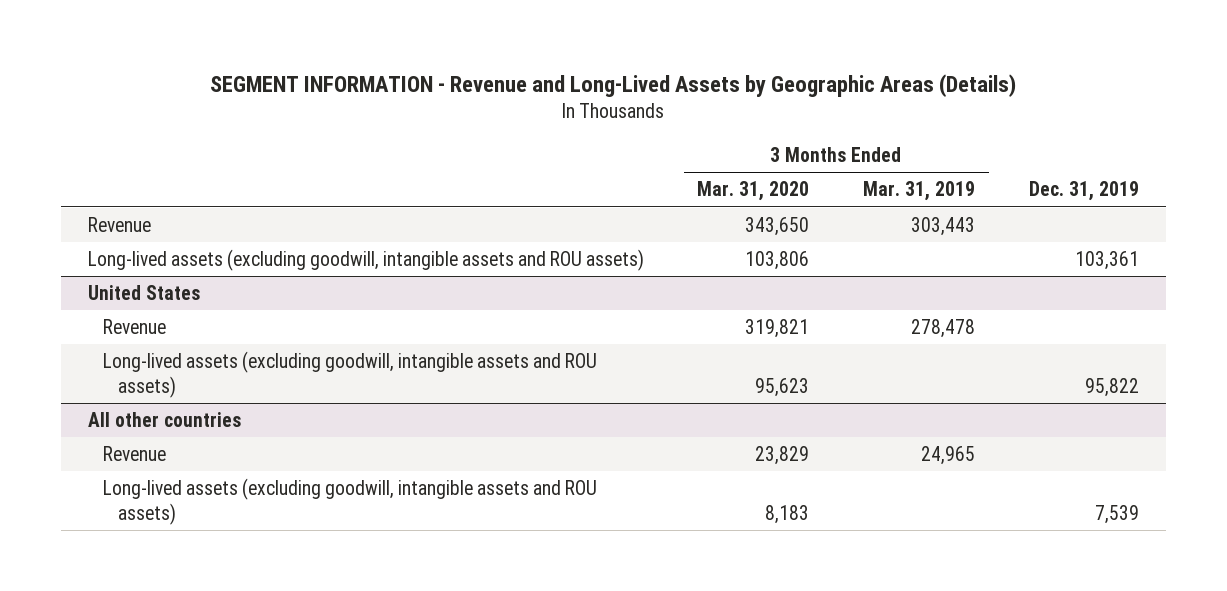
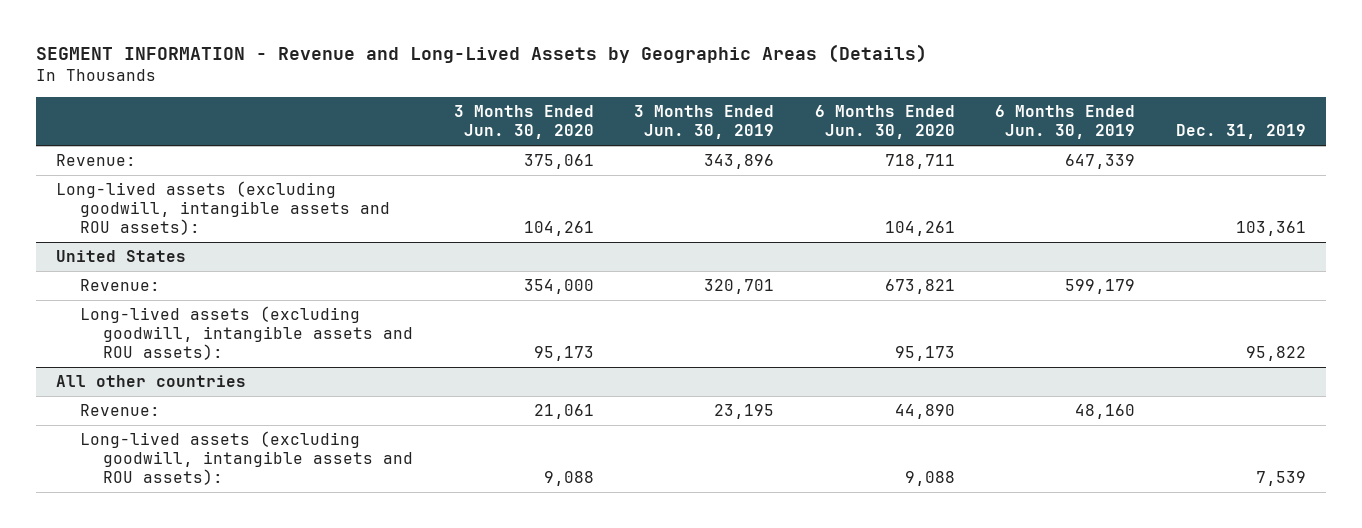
- | 3 Months Ended Mar. 31, 2020 | 3 Months Ended Mar. 31, 2019 | Dec. 31, 2019
+ | 3 Months Ended Jun. 30, 2020 | 3 Months Ended Jun. 30, 2019 | 6 Months Ended Jun. 30, 2020 | 6 Months Ended Jun. 30, 2019 | Dec. 31, 2019
- Revenue | 343,650 | 303,443 |
- Long-lived assets (excluding goodwill, intangible assets and ROU assets) | 103,806 | | 103,361
+ Revenue: | 375,061 | 343,896 | 718,711 | 647,339 |
+ Long-lived assets (excluding goodwill, intangible assets and ROU assets): | 104,261 | | 104,261 | | 103,361
@ United States
- Revenue | 319,821 | 278,478 |
- Long-lived assets (excluding goodwill, intangible assets and ROU assets) | 95,623 | | 95,822
+ Revenue: | 354,000 | 320,701 | 673,821 | 599,179 |
+ Long-lived assets (excluding goodwill, intangible assets and ROU assets): | 95,173 | | 95,173 | | 95,822
@ All other countries
- Revenue | 23,829 | 24,965 |
- Long-lived assets (excluding goodwill, intangible assets and ROU assets) | 8,183 | | 7,539
+ Revenue: | 21,061 | 23,195 | 44,890 | 48,160 |
+ Long-lived assets (excluding goodwill, intangible assets and ROU assets): | 9,088 | | 9,088 | | 7,539

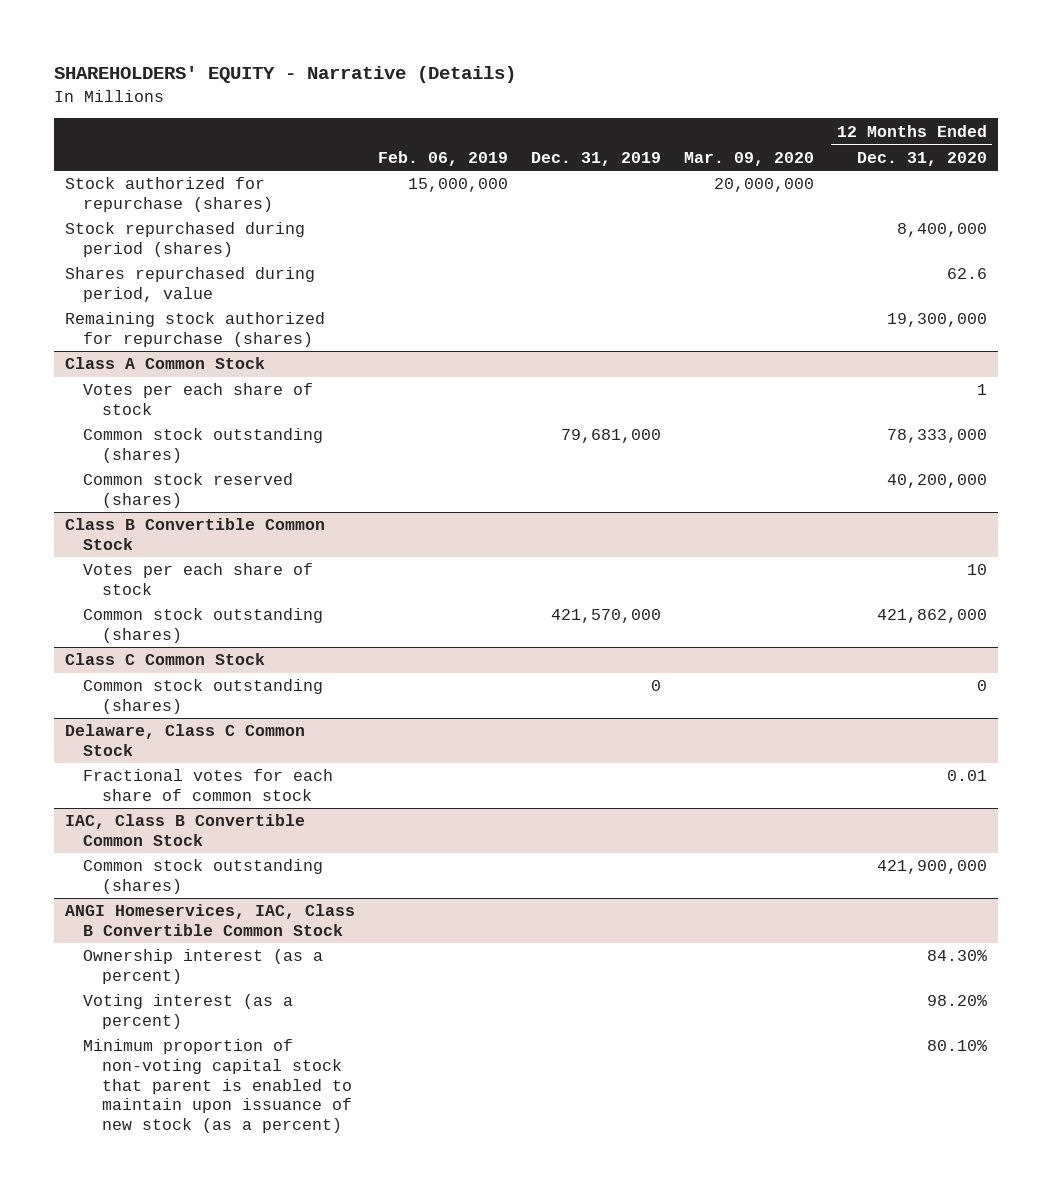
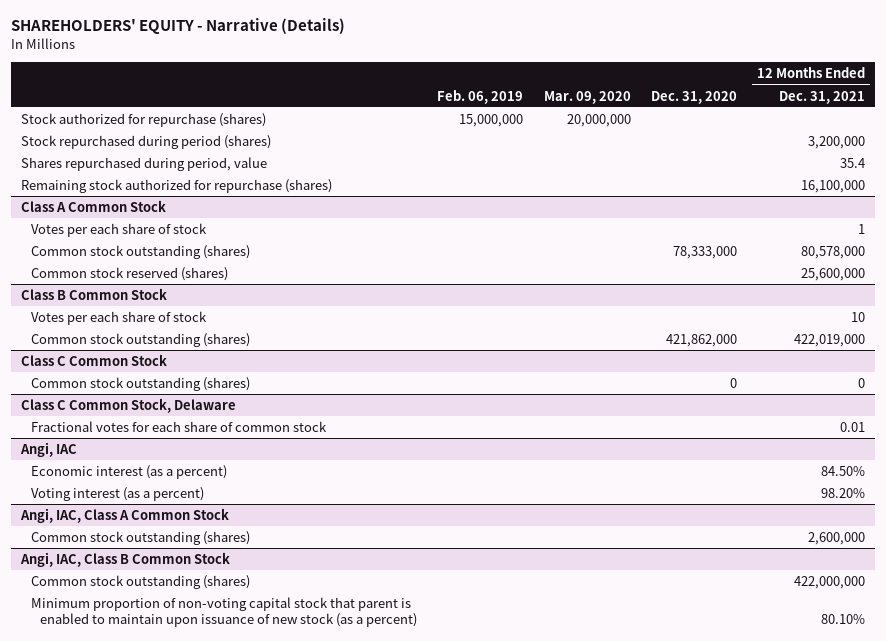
- | Feb. 06, 2019 | Dec. 31, 2019 | Mar. 09, 2020 | 12 Months Ended Dec. 31, 2020
+ | Feb. 06, 2019 | Mar. 09, 2020 | Dec. 31, 2020 | 12 Months Ended Dec. 31, 2021
- Class B Convertible Common Stock
+ Class B Common Stock
- Delaware, Class C Common Stock
+ Class C Common Stock, Delaware
- IAC, Class B Convertible Common Stock
+ Angi, IAC
+ Economic interest (as a percent) | | | | 84.50%
+ Voting interest (as a percent) | | | | 98.20%
+ Angi, IAC, Class A Common Stock
- ANGI Homeservices, IAC, Class B Convertible Common Stock
- Ownership interest (as a percent) | | | | 84.30%
- Voting interest (as a percent) | | | | 98.20%
+ Angi, IAC, Class B Common Stock
+ Common stock outstanding (shares) | | | | 422,000,000

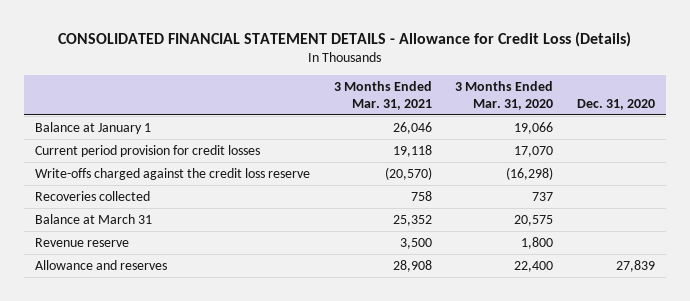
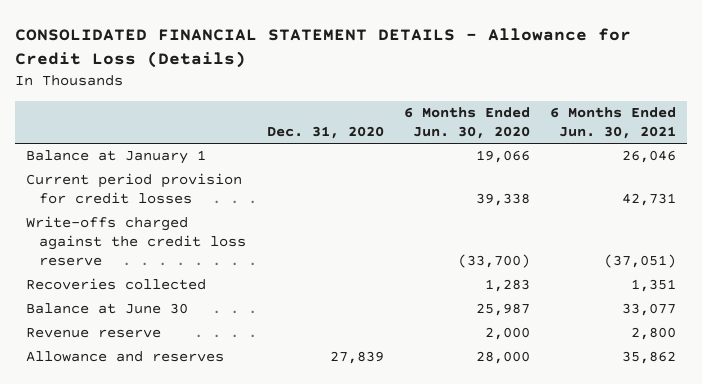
- | 3 Months Ended Mar. 31, 2021 | 3 Months Ended Mar. 31, 2020 | Dec. 31, 2020
+ | Dec. 31, 2020 | 6 Months Ended Jun. 30, 2020 | 6 Months Ended Jun. 30, 2021
- Balance at March 31 | 25,352 | 20,575 |
+ Balance at June 30 | | 25,987 | 33,077

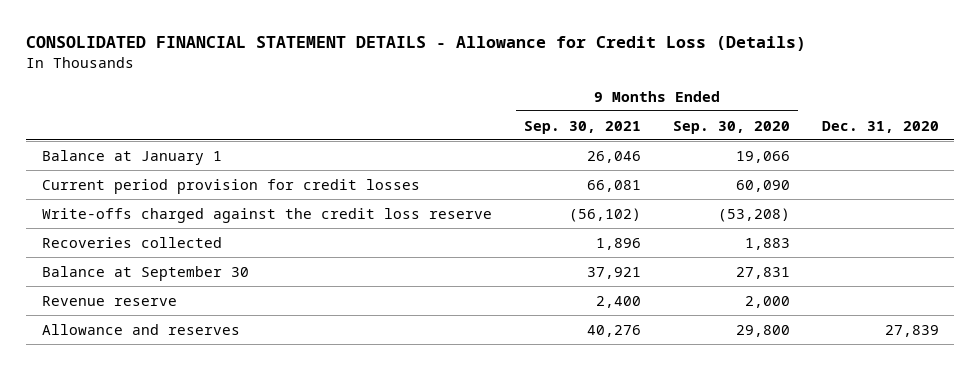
- | Dec. 31, 2020 | 6 Months Ended Jun. 30, 2020 | 6 Months Ended Jun. 30, 2021
+ | 9 Months Ended Sep. 30, 2021 | 9 Months Ended Sep. 30, 2020 | Dec. 31, 2020
- Balance at June 30 | | 25,987 | 33,077
+ Balance at September 30 | 37,921 | 27,831 |

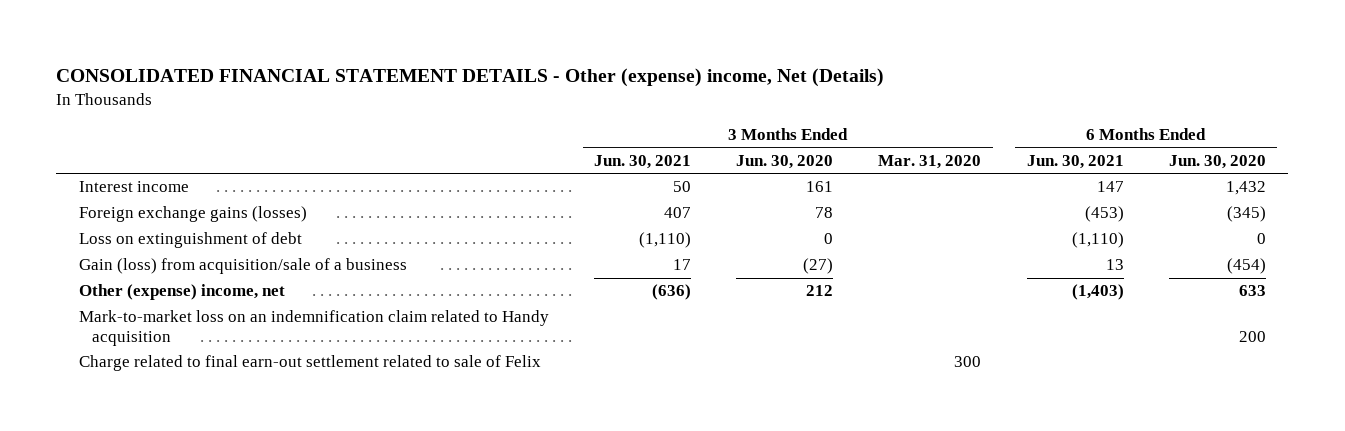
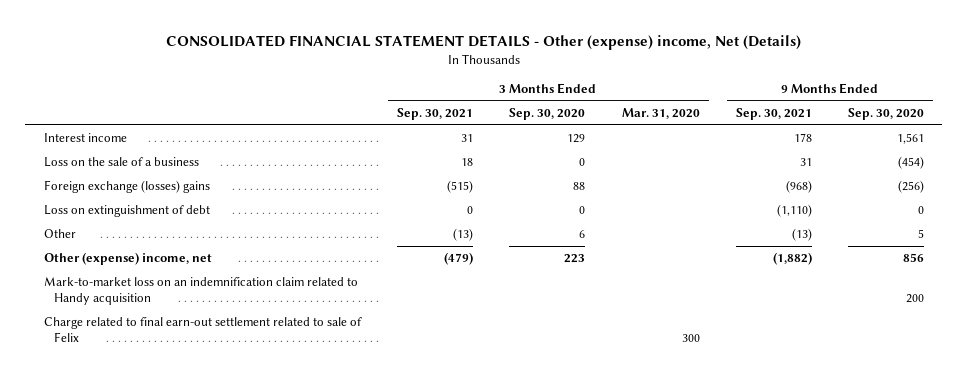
- | 3 Months Ended Jun. 30, 2021 | 3 Months Ended Jun. 30, 2020 | 3 Months Ended Mar. 31, 2020 | 6 Months Ended Jun. 30, 2021 | 6 Months Ended Jun. 30, 2020
+ | 3 Months Ended Sep. 30, 2021 | 3 Months Ended Sep. 30, 2020 | 3 Months Ended Mar. 31, 2020 | 9 Months Ended Sep. 30, 2021 | 9 Months Ended Sep. 30, 2020
- Foreign exchange gains (losses) | 407 | 78 | | (453) | (345)
+ Loss on the sale of a business | 18 | 0 | | 31 | (454)
+ Foreign exchange (losses) gains | (515) | 88 | | (968) | (256)
- Gain (loss) from acquisition/sale of a business | 17 | (27) | | 13 | (454)
+ Other | (13) | 6 | | (13) | 5

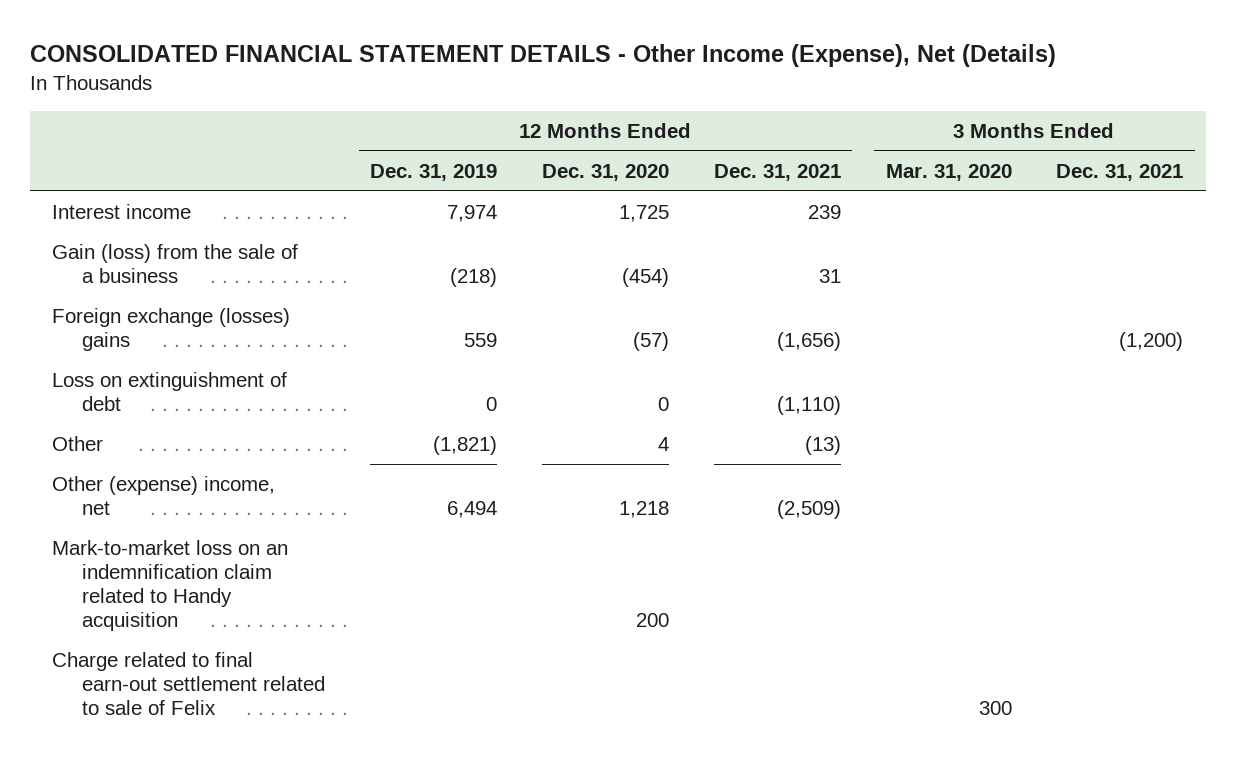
- CONSOLIDATED FINANCIAL STATEMENT DETAILS - Other (expense) income, Net (Details)
+ CONSOLIDATED FINANCIAL STATEMENT DETAILS - Other Income (Expense), Net (Details)
- | 3 Months Ended Sep. 30, 2021 | 3 Months Ended Sep. 30, 2020 | 3 Months Ended Mar. 31, 2020 | 9 Months Ended Sep. 30, 2021 | 9 Months Ended Sep. 30, 2020
+ | 12 Months Ended Dec. 31, 2019 | 12 Months Ended Dec. 31, 2020 | 12 Months Ended Dec. 31, 2021 | 3 Months Ended Mar. 31, 2020 | 3 Months Ended Dec. 31, 2021
- Loss on the sale of a business | 18 | 0 | | 31 | (454)
+ Gain (loss) from the sale of a business | (218) | (454) | 31 | |

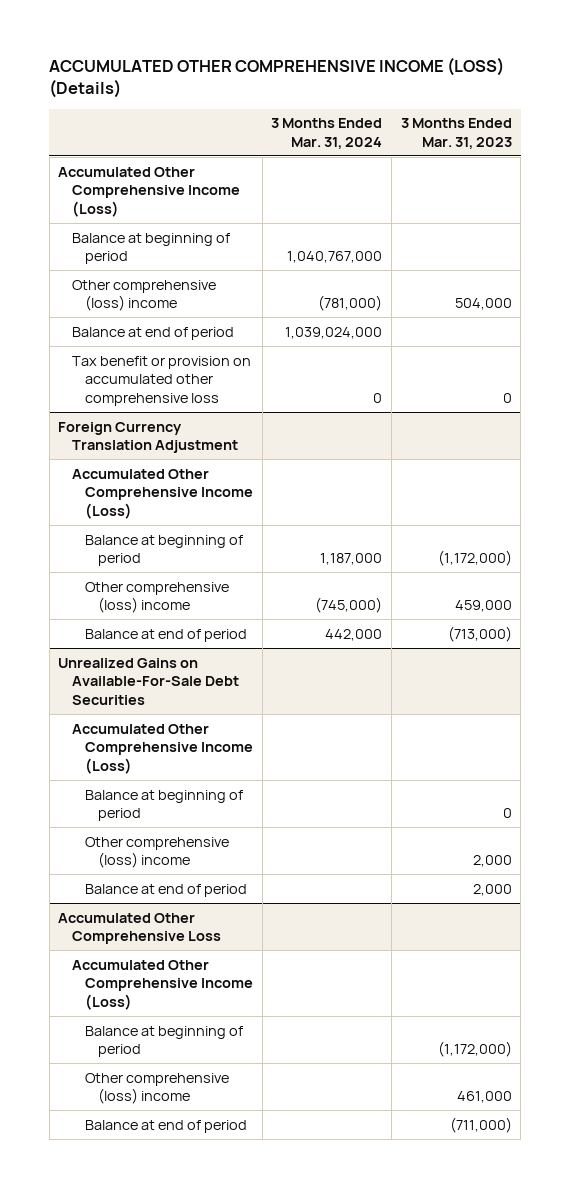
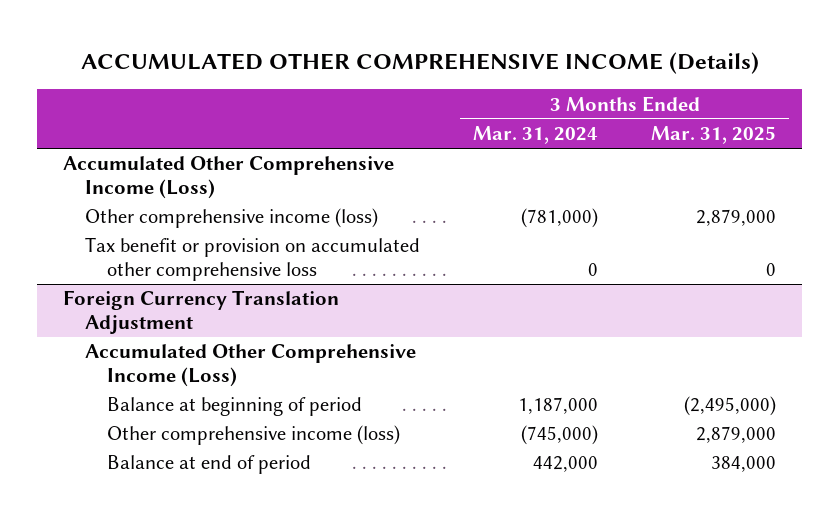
- ACCUMULATED OTHER COMPREHENSIVE INCOME (LOSS) (Details)
+ ACCUMULATED OTHER COMPREHENSIVE INCOME (Details)
- | 3 Months Ended Mar. 31, 2024 | 3 Months Ended Mar. 31, 2023
+ | 3 Months Ended Mar. 31, 2024 | 3 Months Ended Mar. 31, 2025
- Balance at beginning of period | 1,040,767,000 |
- Other comprehensive (loss) income | (781,000) | 504,000
- Balance at end of period | 1,039,024,000 |
+ Other comprehensive income (loss) | (781,000) | 2,879,000
@ Foreign Currency Translation Adjustment
- Other comprehensive (loss) income | (745,000) | 459,000
+ Other comprehensive income (loss) | (745,000) | 2,879,000
- Unrealized Gains on Available-For-Sale Debt Securities
- Accumulated Other Comprehensive Income (Loss)
- Balance at beginning of period | | 0
- Other comprehensive (loss) income | | 2,000
- Balance at end of period | | 2,000
- Accumulated Other Comprehensive Loss
- Accumulated Other Comprehensive Income (Loss)
- Balance at beginning of period | | (1,172,000)
- Other comprehensive (loss) income | | 461,000
- Balance at end of period | | (711,000)

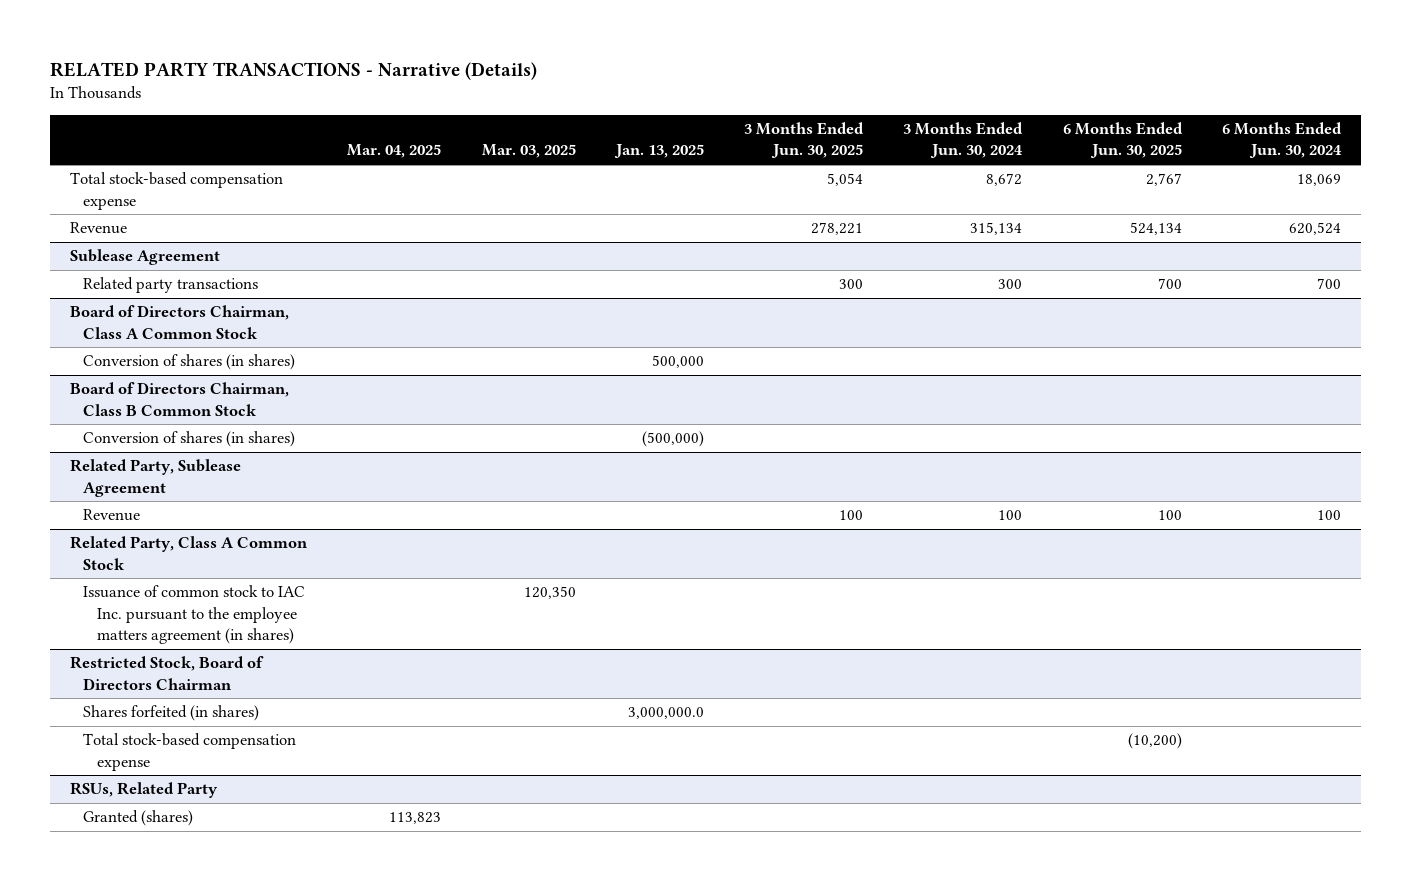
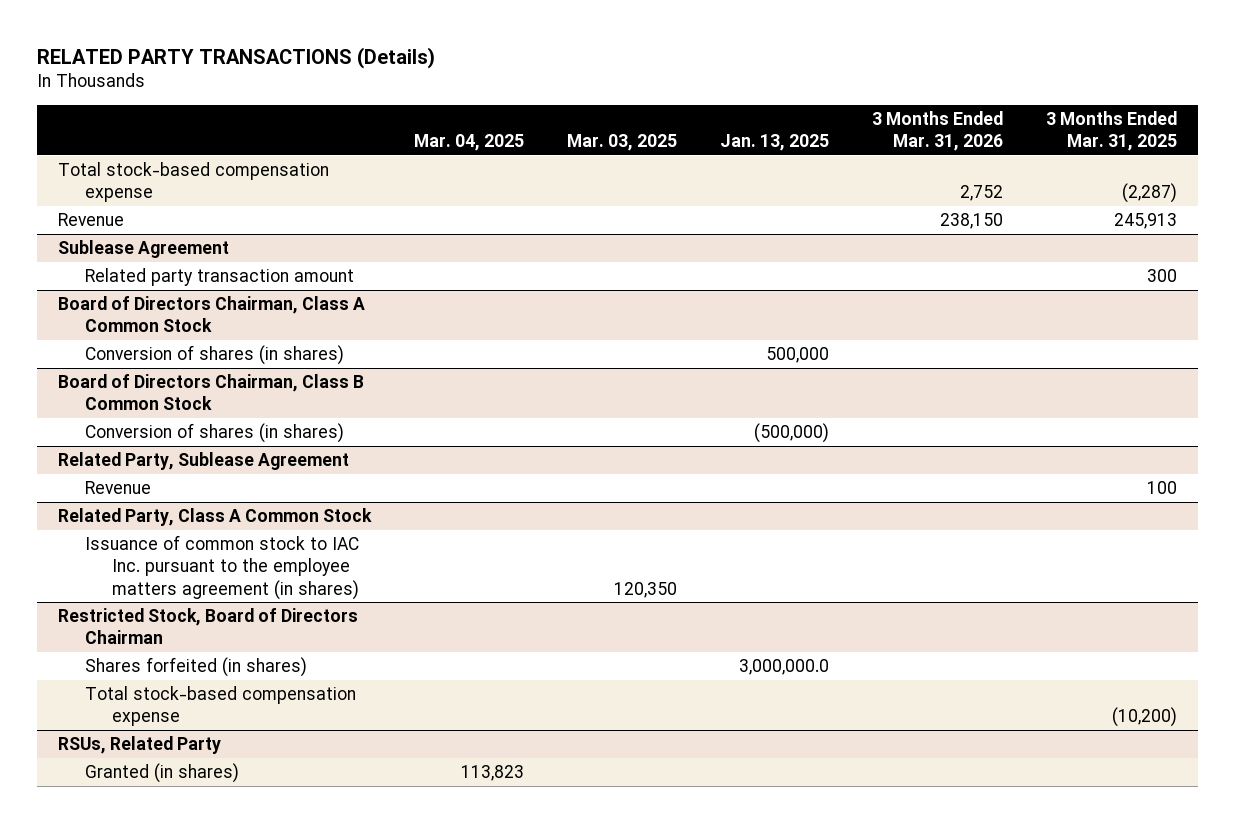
- RELATED PARTY TRANSACTIONS - Narrative (Details)
+ RELATED PARTY TRANSACTIONS (Details)
- | Mar. 04, 2025 | Mar. 03, 2025 | Jan. 13, 2025 | 3 Months Ended Jun. 30, 2025 | 3 Months Ended Jun. 30, 2024 | 6 Months Ended Jun. 30, 2025 | 6 Months Ended Jun. 30, 2024
+ | Mar. 04, 2025 | Mar. 03, 2025 | Jan. 13, 2025 | 3 Months Ended Mar. 31, 2026 | 3 Months Ended Mar. 31, 2025
@ Sublease Agreement
- Related party transactions | | | | 300 | 300 | 700 | 700
+ Related party transaction amount | | | | | 300
@ RSUs, Related Party
- Granted (shares) | 113,823 | | | | | |
+ Granted (in shares) | 113,823 | | | |

